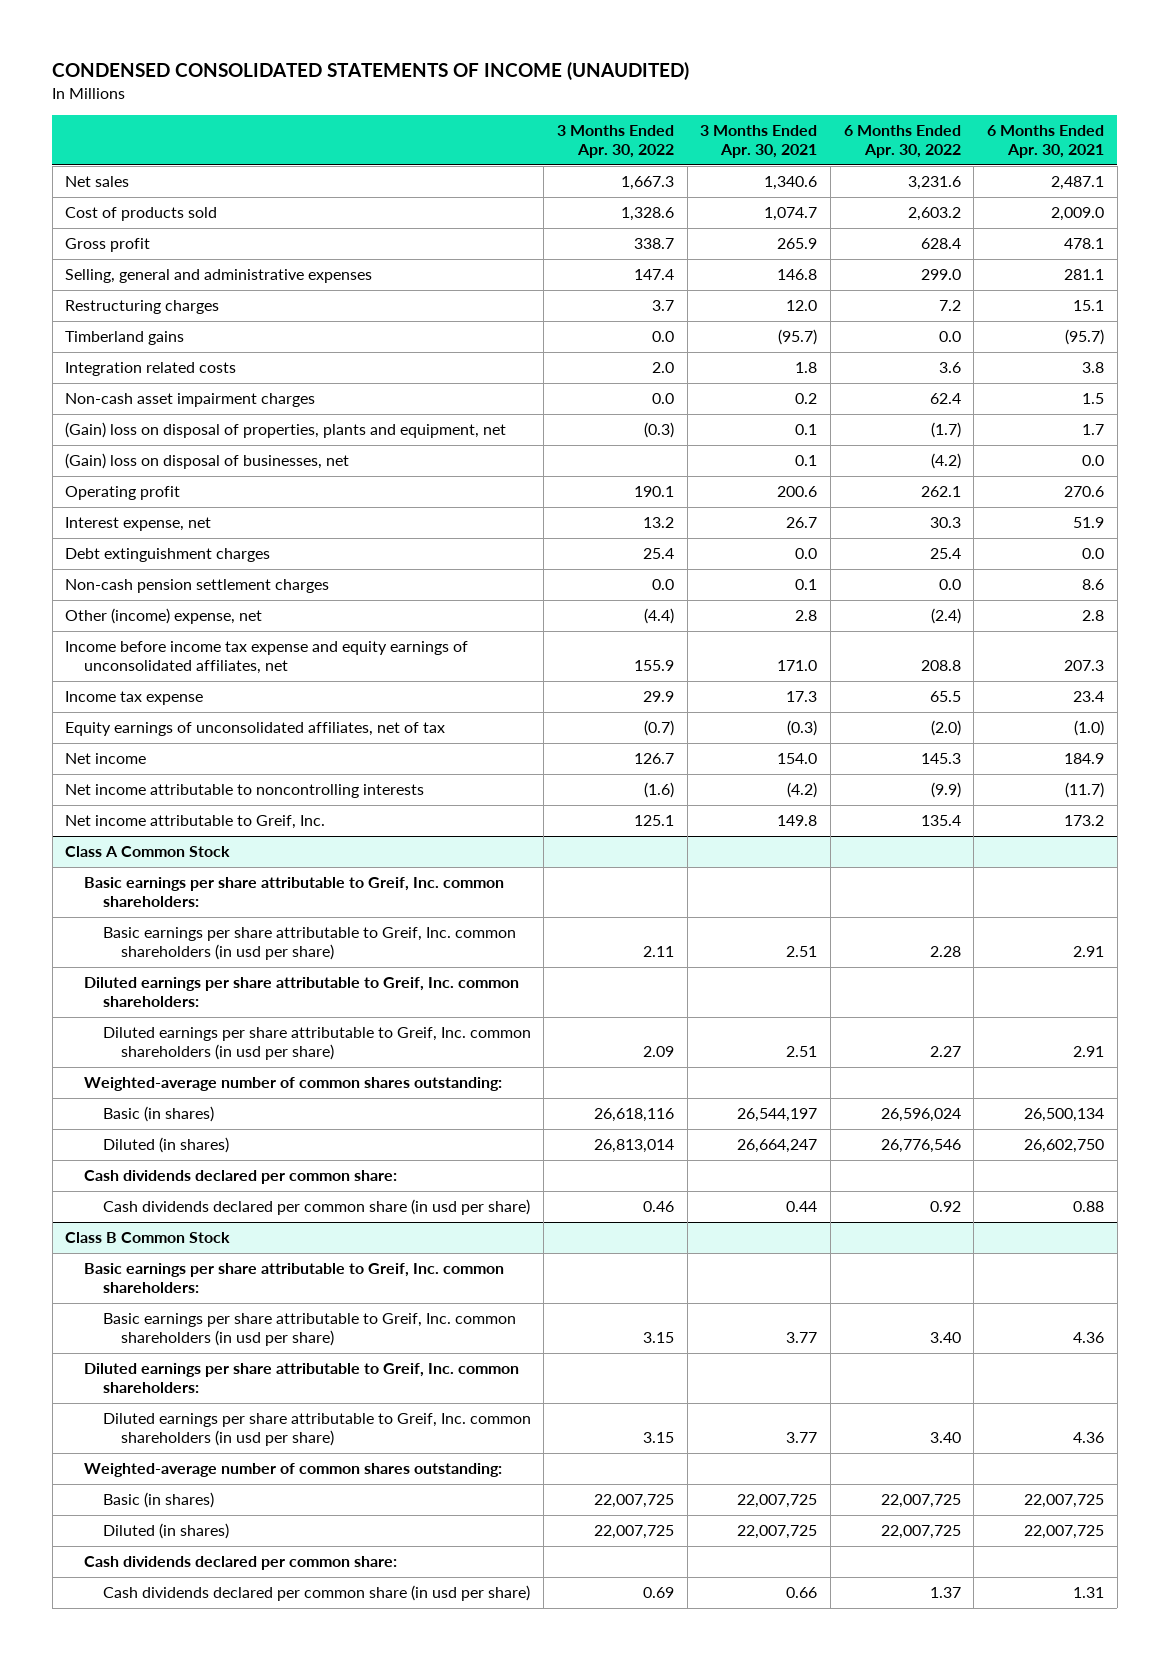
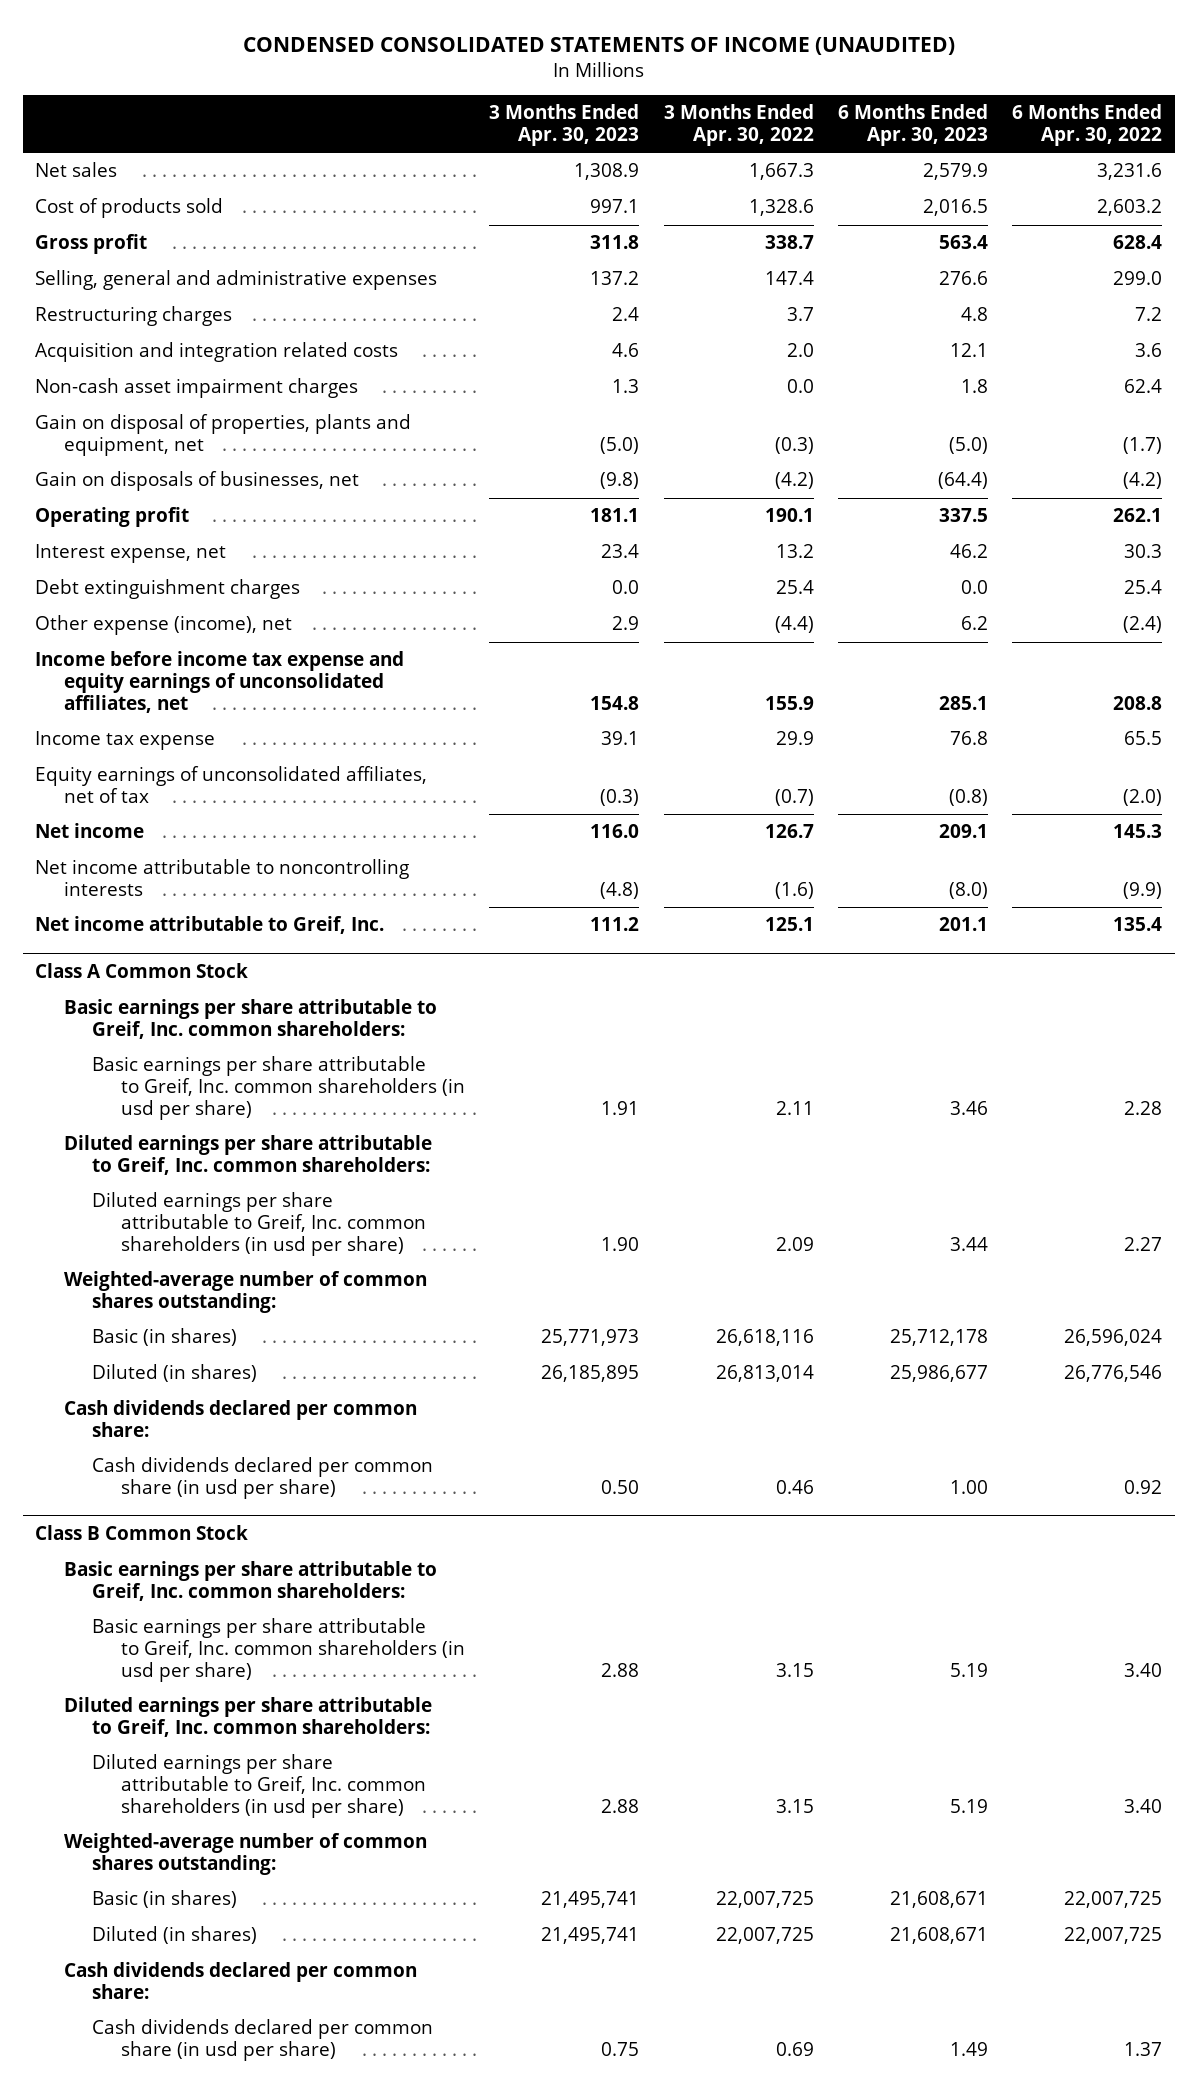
- | 3 Months Ended Apr. 30, 2022 | 3 Months Ended Apr. 30, 2021 | 6 Months Ended Apr. 30, 2022 | 6 Months Ended Apr. 30, 2021
+ | 3 Months Ended Apr. 30, 2023 | 3 Months Ended Apr. 30, 2022 | 6 Months Ended Apr. 30, 2023 | 6 Months Ended Apr. 30, 2022
- Timberland gains | 0.0 | (95.7) | 0.0 | (95.7)
- Integration related costs | 2.0 | 1.8 | 3.6 | 3.8
+ Acquisition and integration related costs | 4.6 | 2.0 | 12.1 | 3.6
- (Gain) loss on disposal of properties, plants and equipment, net | (0.3) | 0.1 | (1.7) | 1.7
- (Gain) loss on disposal of businesses, net | | 0.1 | (4.2) | 0.0
+ Gain on disposal of properties, plants and equipment, net | (5.0) | (0.3) | (5.0) | (1.7)
+ Gain on disposals of businesses, net | (9.8) | (4.2) | (64.4) | (4.2)
- Non-cash pension settlement charges | 0.0 | 0.1 | 0.0 | 8.6
- Other (income) expense, net | (4.4) | 2.8 | (2.4) | 2.8
+ Other expense (income), net | 2.9 | (4.4) | 6.2 | (2.4)

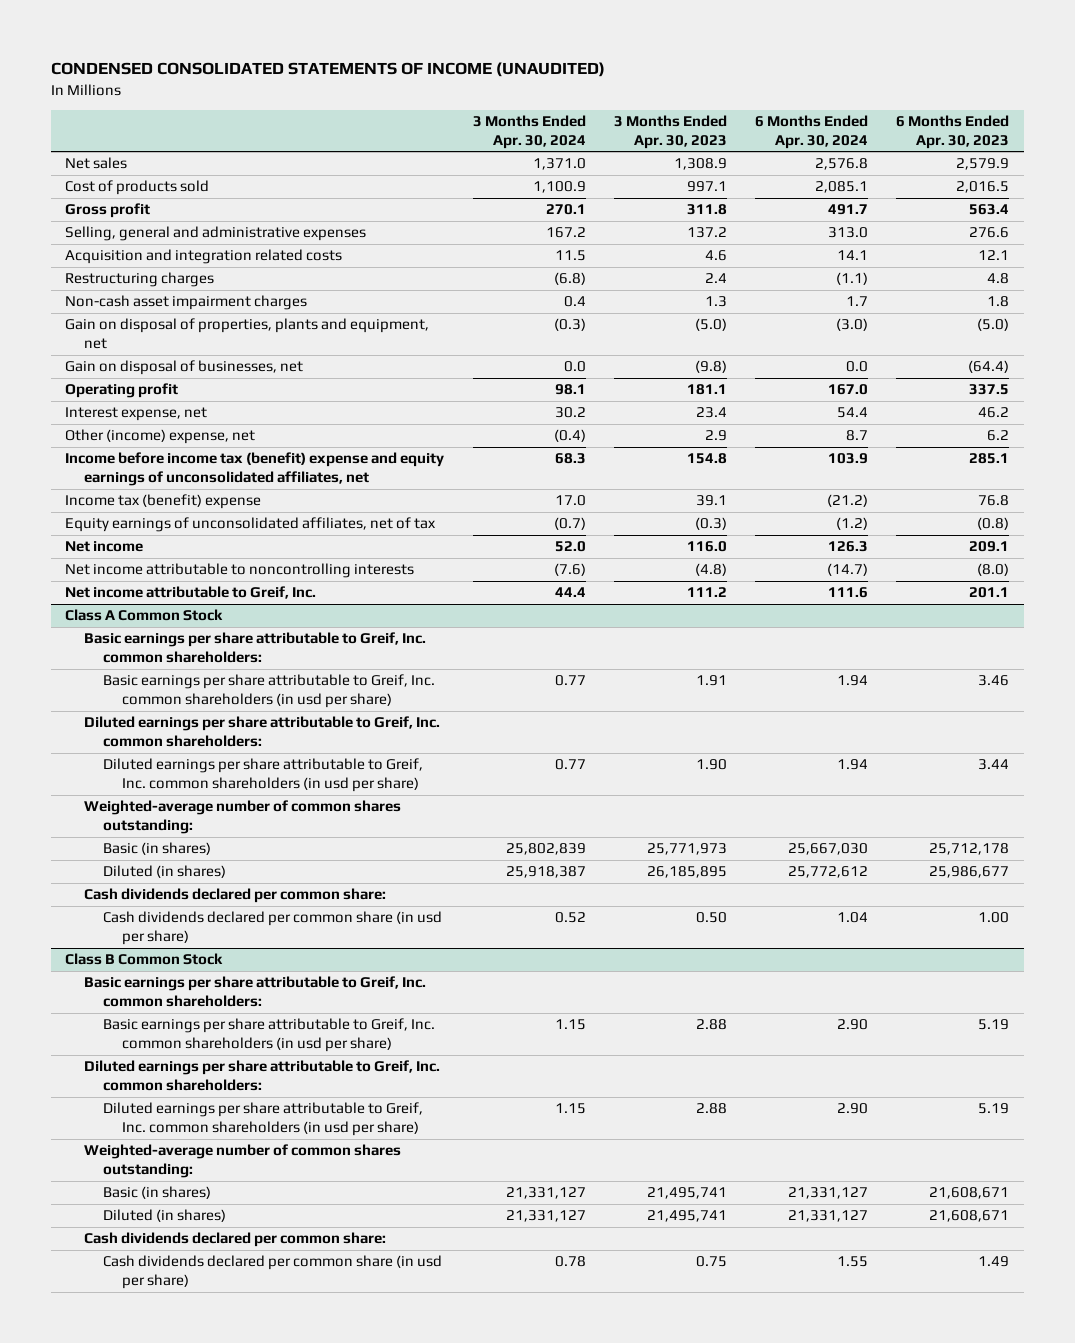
- | 3 Months Ended Apr. 30, 2023 | 3 Months Ended Apr. 30, 2022 | 6 Months Ended Apr. 30, 2023 | 6 Months Ended Apr. 30, 2022
+ | 3 Months Ended Apr. 30, 2024 | 3 Months Ended Apr. 30, 2023 | 6 Months Ended Apr. 30, 2024 | 6 Months Ended Apr. 30, 2023
moved down: Restructuring charges | (6.8) | 2.4 | (1.1) | 4.8
- Gain on disposals of businesses, net | (9.8) | (4.2) | (64.4) | (4.2)
+ Gain on disposal of businesses, net | 0.0 | (9.8) | 0.0 | (64.4)
- Debt extinguishment charges | 0.0 | 25.4 | 0.0 | 25.4
- Other expense (income), net | 2.9 | (4.4) | 6.2 | (2.4)
- Income before income tax expense and equity earnings of unconsolidated affiliates, net | 154.8 | 155.9 | 285.1 | 208.8
- Income tax expense | 39.1 | 29.9 | 76.8 | 65.5
+ Other (income) expense, net | (0.4) | 2.9 | 8.7 | 6.2
+ Income before income tax (benefit) expense and equity earnings of unconsolidated affiliates, net | 68.3 | 154.8 | 103.9 | 285.1
+ Income tax (benefit) expense | 17.0 | 39.1 | (21.2) | 76.8

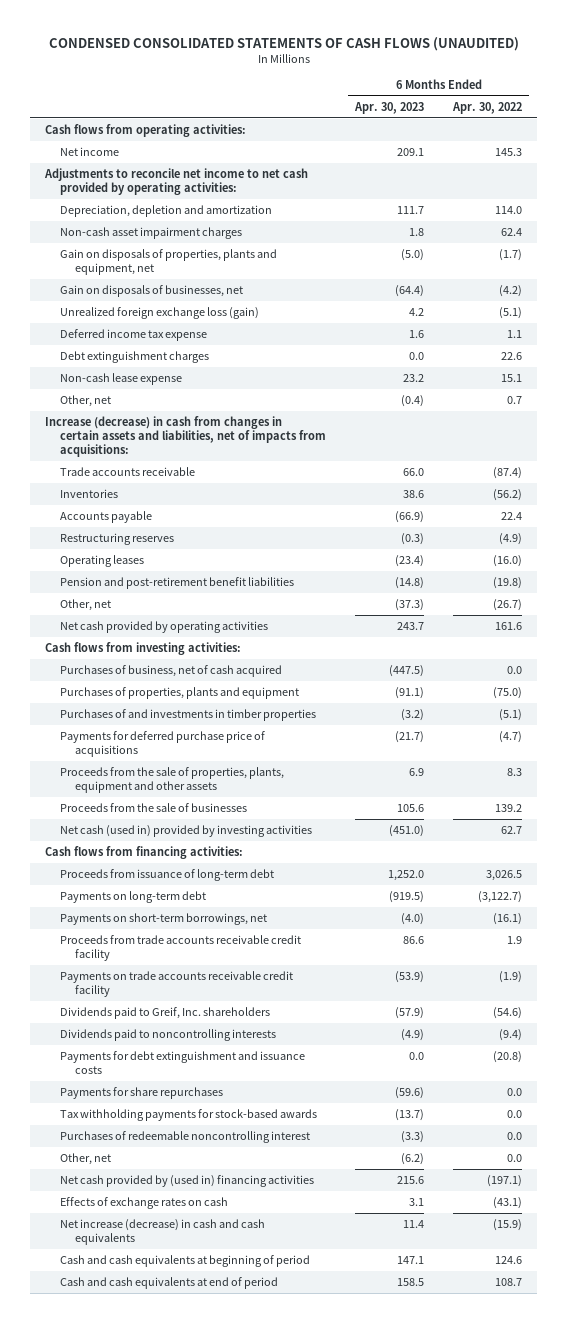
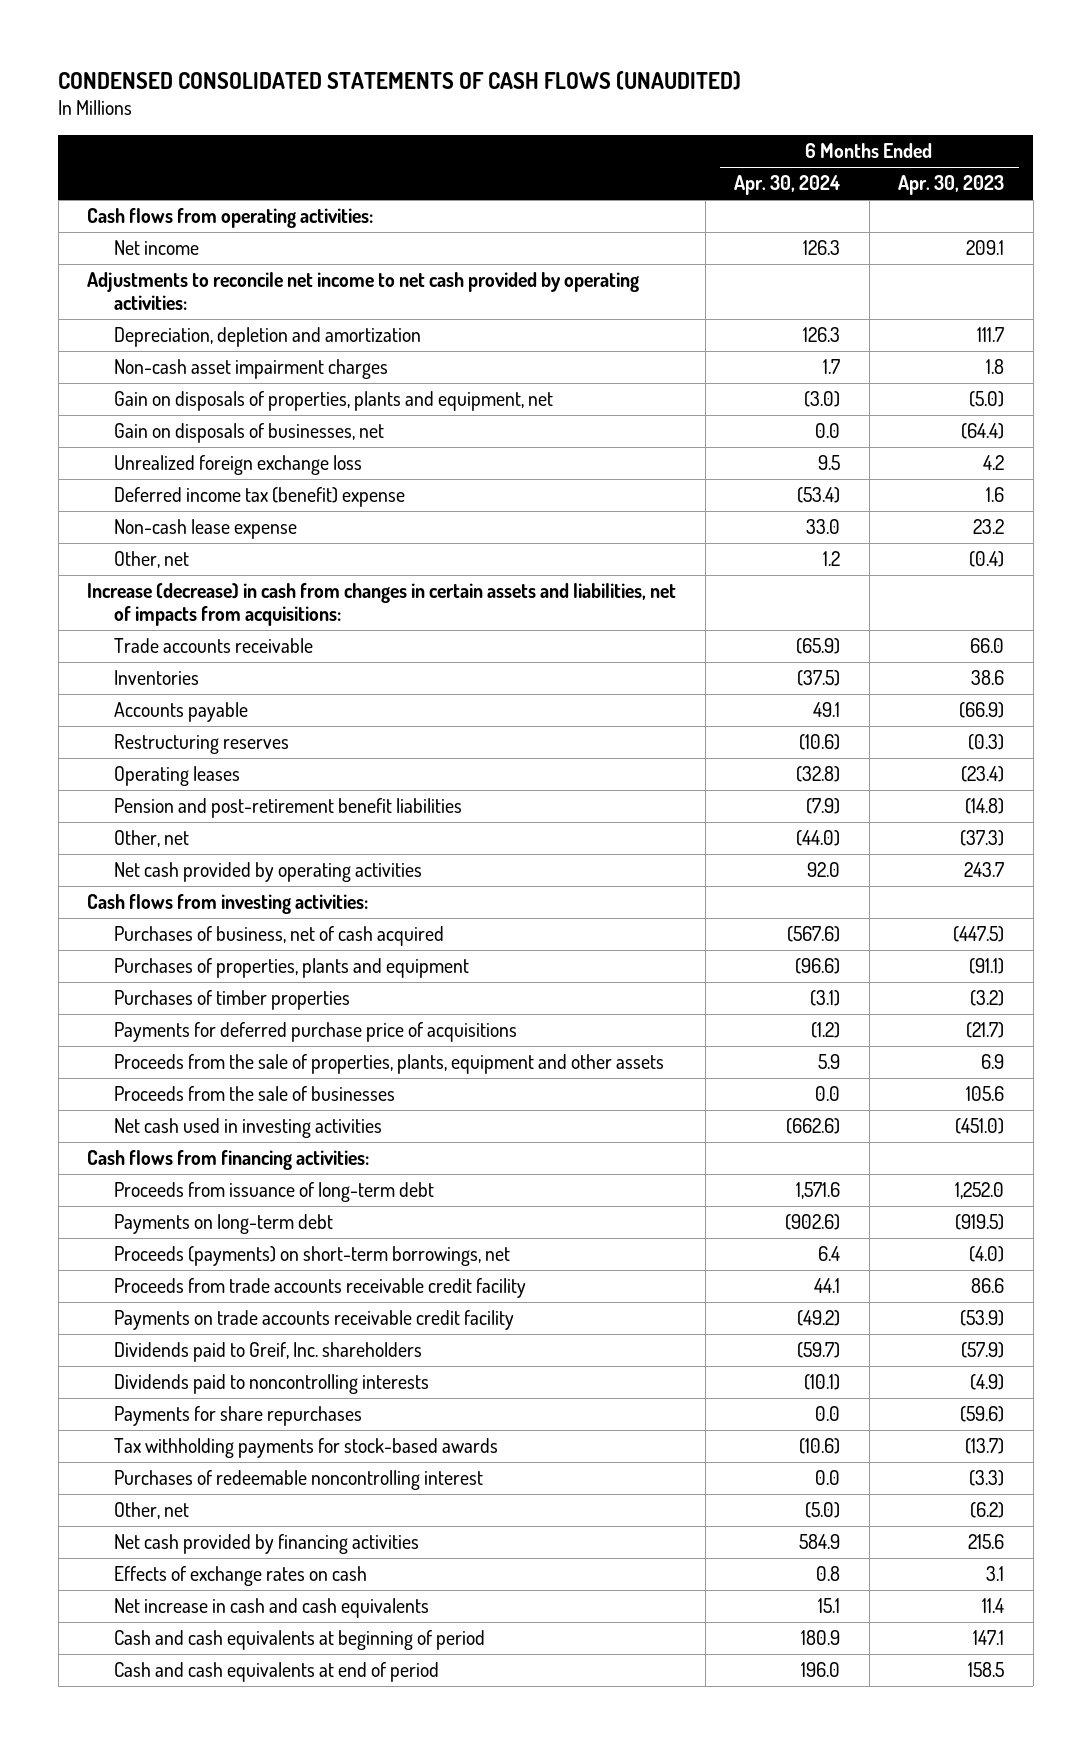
- | 6 Months Ended Apr. 30, 2023 | 6 Months Ended Apr. 30, 2022
+ | 6 Months Ended Apr. 30, 2024 | 6 Months Ended Apr. 30, 2023
- Unrealized foreign exchange loss (gain) | 4.2 | (5.1)
- Deferred income tax expense | 1.6 | 1.1
- Debt extinguishment charges | 0.0 | 22.6
+ Unrealized foreign exchange loss | 9.5 | 4.2
+ Deferred income tax (benefit) expense | (53.4) | 1.6
- Purchases of and investments in timber properties | (3.2) | (5.1)
+ Purchases of timber properties | (3.1) | (3.2)
- Net cash (used in) provided by investing activities | (451.0) | 62.7
+ Net cash used in investing activities | (662.6) | (451.0)
- Payments on short-term borrowings, net | (4.0) | (16.1)
+ Proceeds (payments) on short-term borrowings, net | 6.4 | (4.0)
- Payments for debt extinguishment and issuance costs | 0.0 | (20.8)
- Net cash provided by (used in) financing activities | 215.6 | (197.1)
+ Net cash provided by financing activities | 584.9 | 215.6
- Net increase (decrease) in cash and cash equivalents | 11.4 | (15.9)
+ Net increase in cash and cash equivalents | 15.1 | 11.4

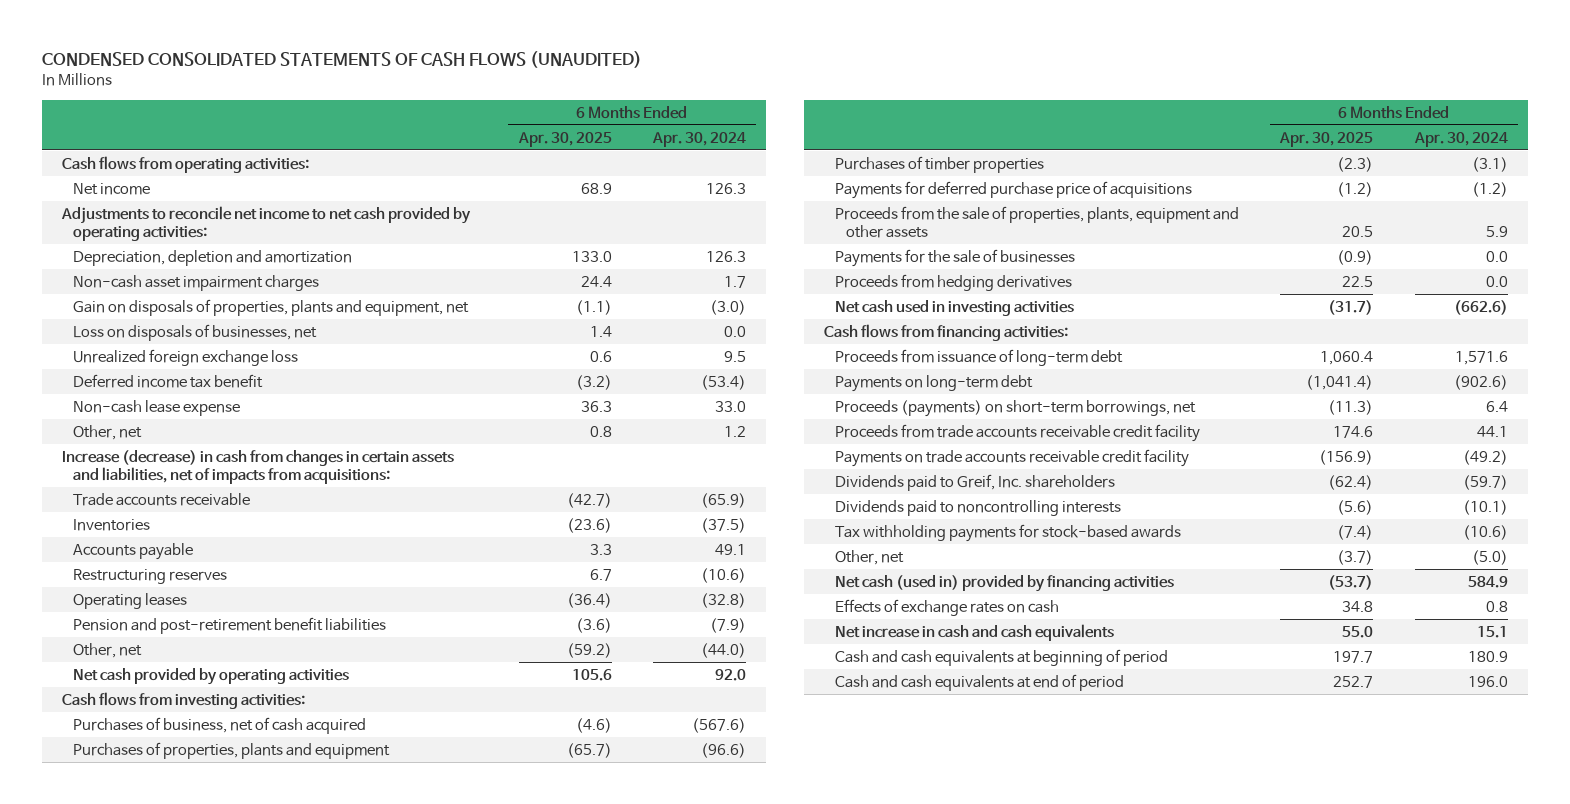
- | 6 Months Ended Apr. 30, 2024 | 6 Months Ended Apr. 30, 2023
+ | 6 Months Ended Apr. 30, 2025 | 6 Months Ended Apr. 30, 2024
- Gain on disposals of businesses, net | 0.0 | (64.4)
+ Loss on disposals of businesses, net | 1.4 | 0.0
- Deferred income tax (benefit) expense | (53.4) | 1.6
+ Deferred income tax benefit | (3.2) | (53.4)
- Proceeds from the sale of businesses | 0.0 | 105.6
+ Payments for the sale of businesses | (0.9) | 0.0
+ Proceeds from hedging derivatives | 22.5 | 0.0
- Payments for share repurchases | 0.0 | (59.6)
- Purchases of redeemable noncontrolling interest | 0.0 | (3.3)
- Net cash provided by financing activities | 584.9 | 215.6
+ Net cash (used in) provided by financing activities | (53.7) | 584.9

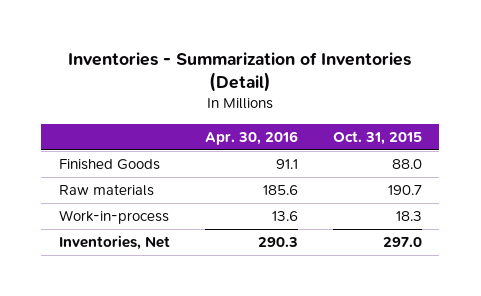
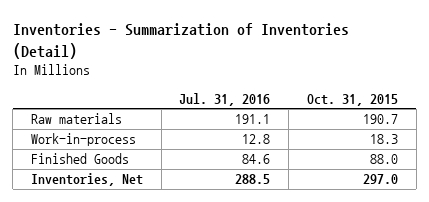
- | Apr. 30, 2016 | Oct. 31, 2015
+ | Jul. 31, 2016 | Oct. 31, 2015
moved down: Finished Goods | 84.6 | 88.0

